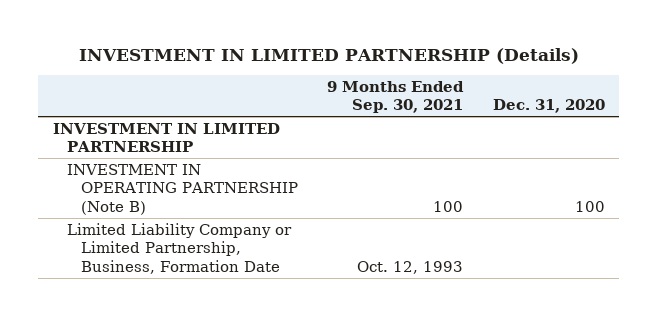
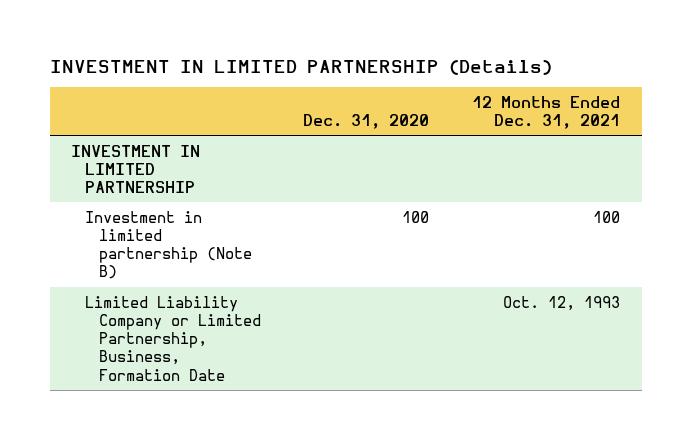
- | 9 Months Ended Sep. 30, 2021 | Dec. 31, 2020
+ | Dec. 31, 2020 | 12 Months Ended Dec. 31, 2021
- INVESTMENT IN OPERATING PARTNERSHIP (Note B) | 100 | 100
+ Investment in limited partnership (Note B) | 100 | 100

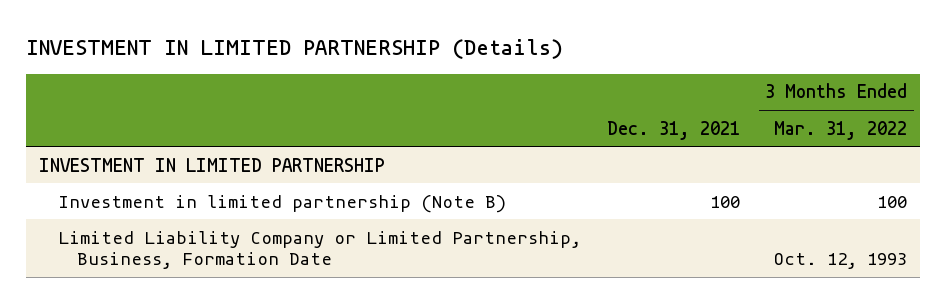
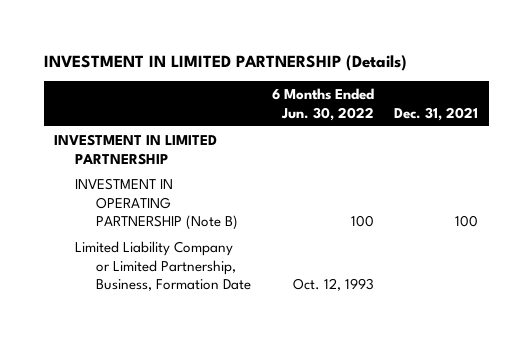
- | Dec. 31, 2021 | 3 Months Ended Mar. 31, 2022
+ | 6 Months Ended Jun. 30, 2022 | Dec. 31, 2021
- Investment in limited partnership (Note B) | 100 | 100
+ INVESTMENT IN OPERATING PARTNERSHIP (Note B) | 100 | 100

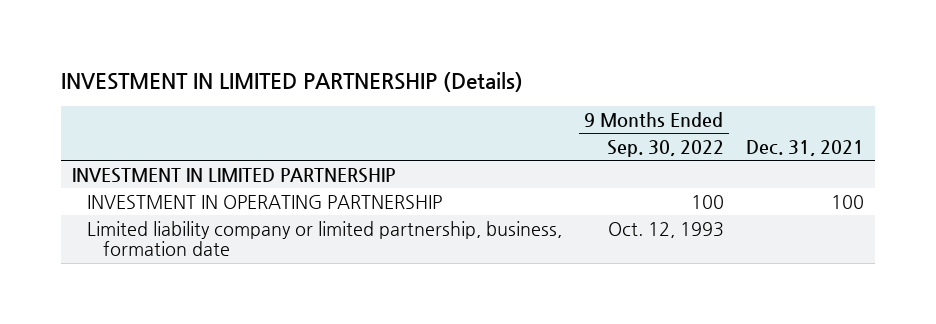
- | 6 Months Ended Jun. 30, 2022 | Dec. 31, 2021
+ | 9 Months Ended Sep. 30, 2022 | Dec. 31, 2021
- INVESTMENT IN OPERATING PARTNERSHIP (Note B) | 100 | 100
- Limited Liability Company or Limited Partnership, Business, Formation Date | Oct. 12, 1993 |
+ INVESTMENT IN OPERATING PARTNERSHIP | 100 | 100
+ Limited liability company or limited partnership, business, formation date | Oct. 12, 1993 |

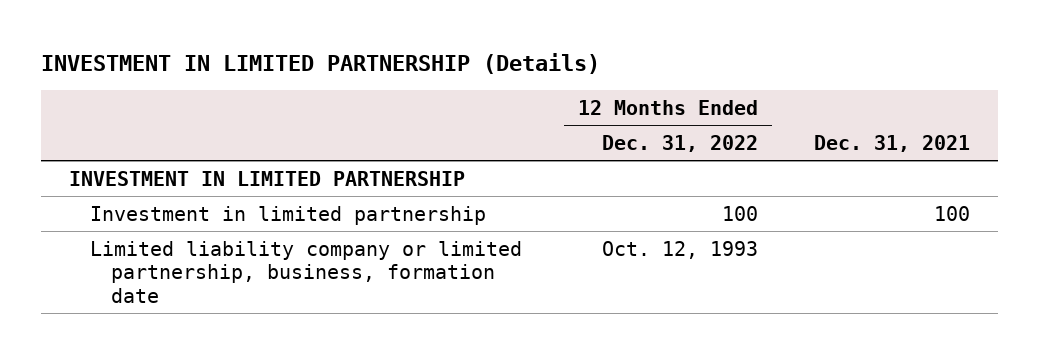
- | 9 Months Ended Sep. 30, 2022 | Dec. 31, 2021
+ | 12 Months Ended Dec. 31, 2022 | Dec. 31, 2021
- INVESTMENT IN OPERATING PARTNERSHIP | 100 | 100
+ Investment in limited partnership | 100 | 100

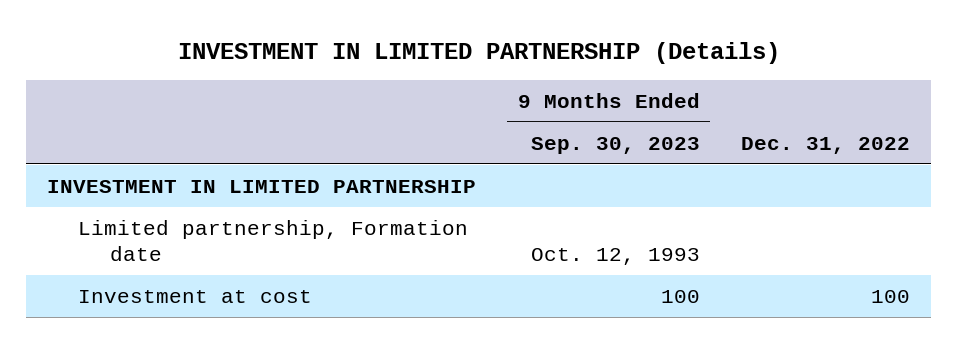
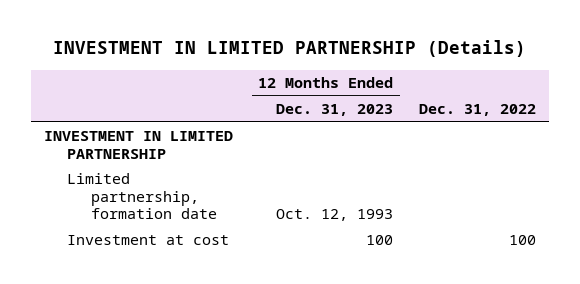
- | 9 Months Ended Sep. 30, 2023 | Dec. 31, 2022
+ | 12 Months Ended Dec. 31, 2023 | Dec. 31, 2022
- Limited partnership, Formation date | Oct. 12, 1993 |
+ Limited partnership, formation date | Oct. 12, 1993 |

